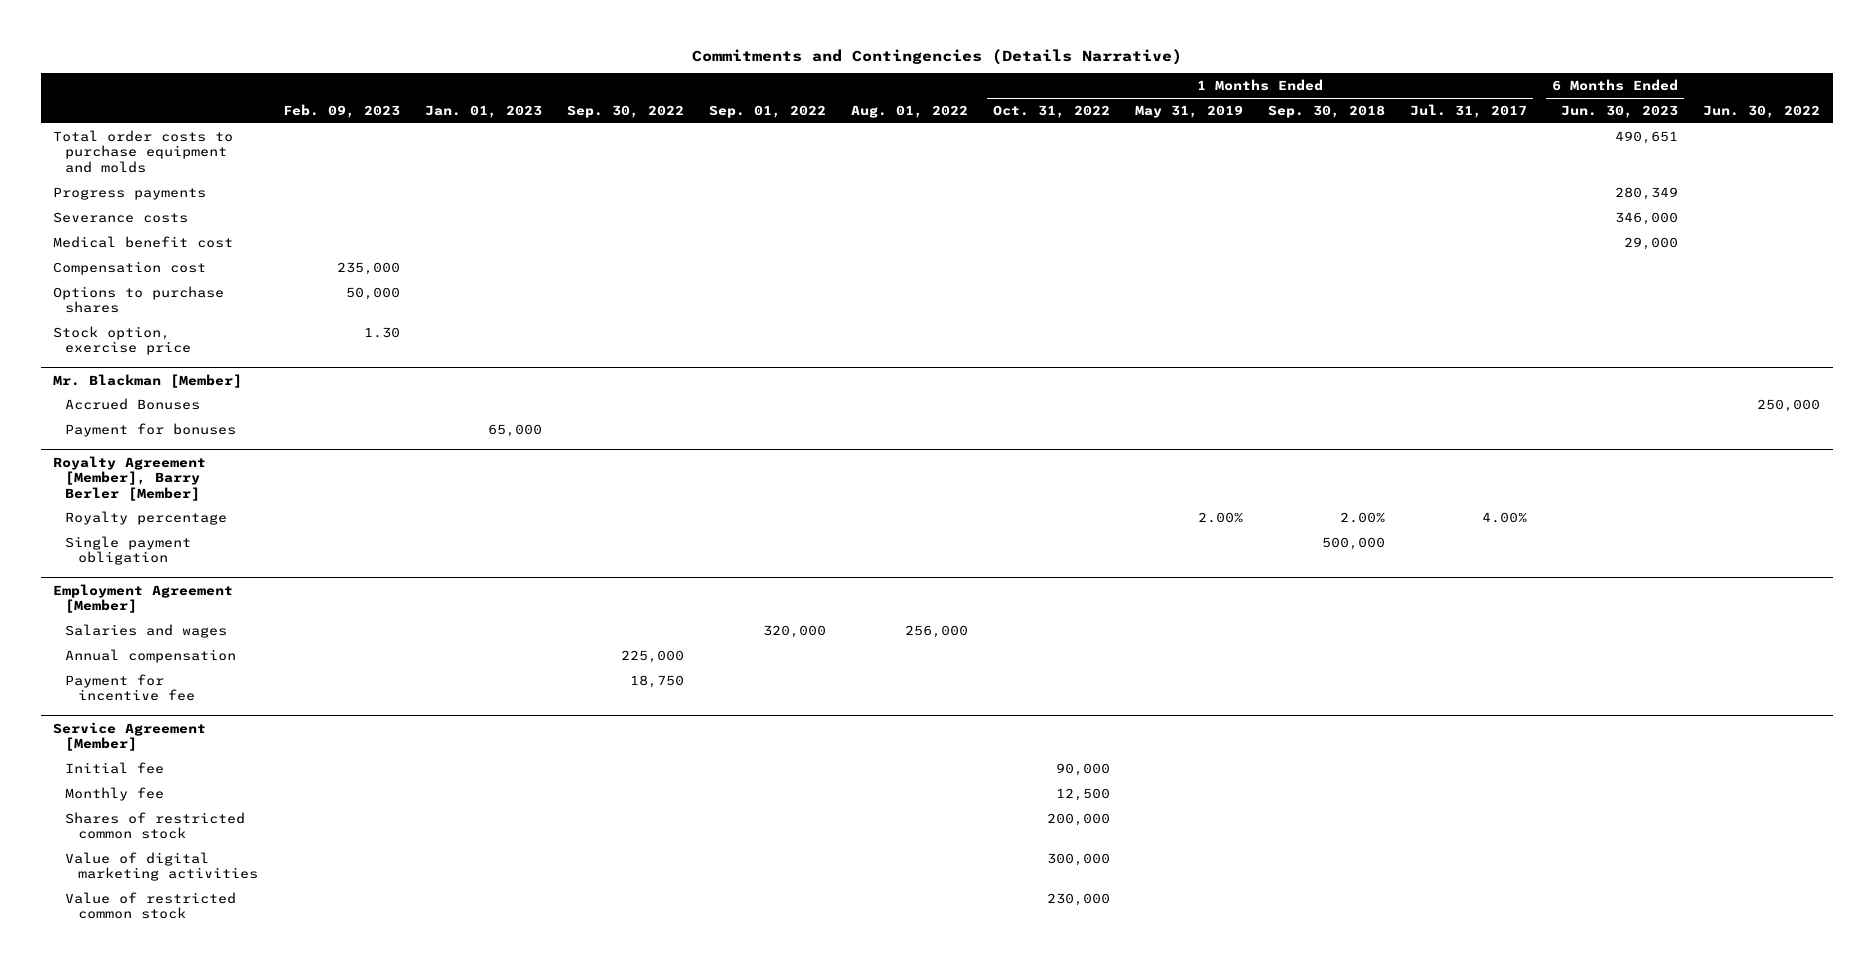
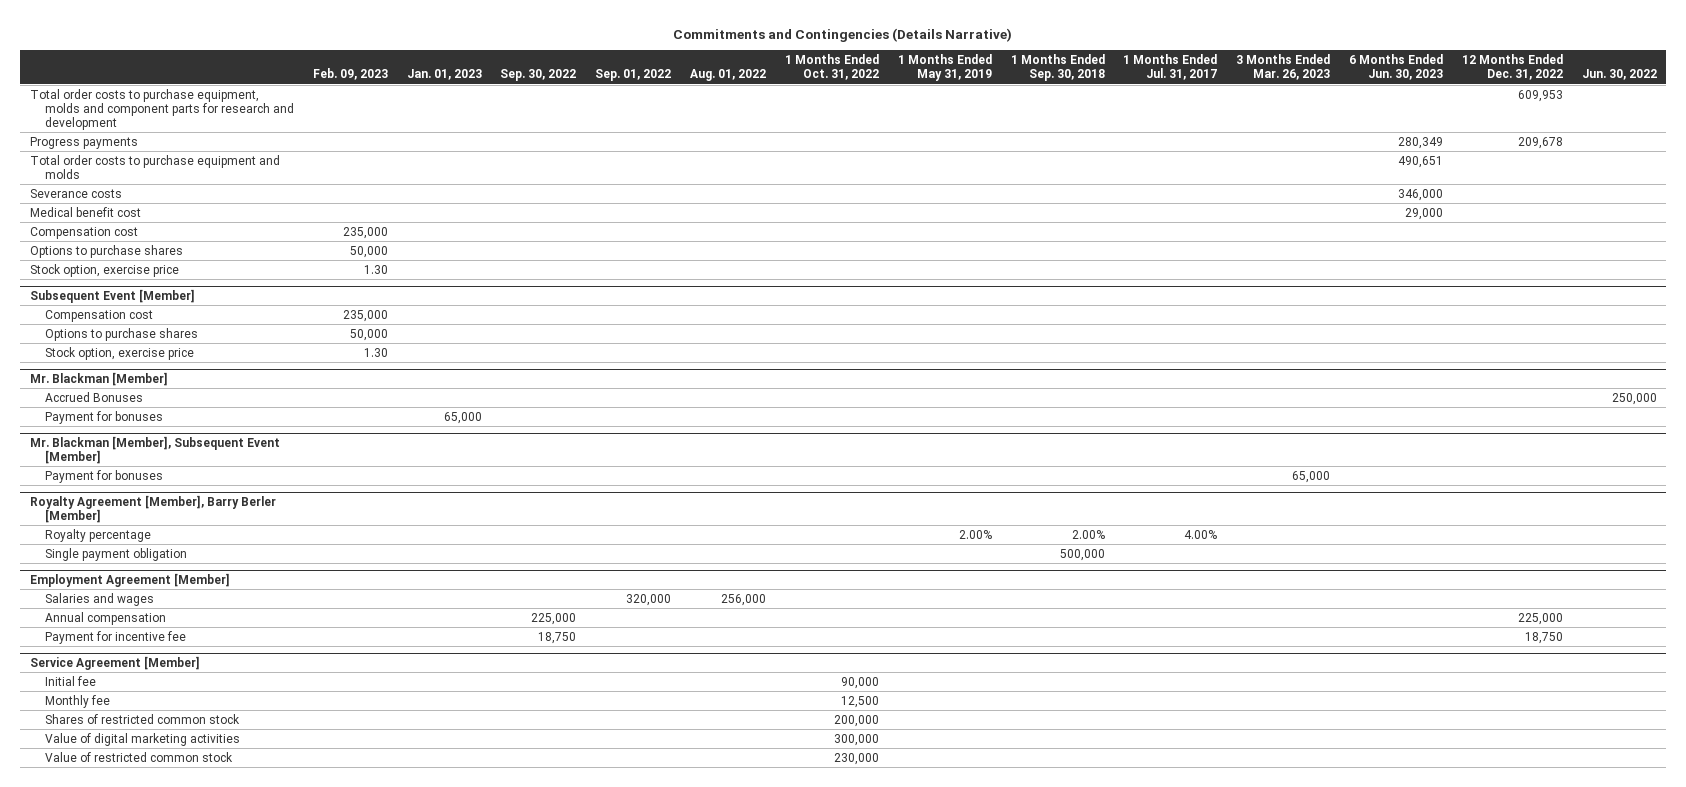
- | Feb. 09, 2023 | Jan. 01, 2023 | Sep. 30, 2022 | Sep. 01, 2022 | Aug. 01, 2022 | 1 Months Ended Oct. 31, 2022 | 1 Months Ended May 31, 2019 | 1 Months Ended Sep. 30, 2018 | 1 Months Ended Jul. 31, 2017 | 6 Months Ended Jun. 30, 2023 | Jun. 30, 2022
+ | Feb. 09, 2023 | Jan. 01, 2023 | Sep. 30, 2022 | Sep. 01, 2022 | Aug. 01, 2022 | 1 Months Ended Oct. 31, 2022 | 1 Months Ended May 31, 2019 | 1 Months Ended Sep. 30, 2018 | 1 Months Ended Jul. 31, 2017 | 3 Months Ended Mar. 26, 2023 | 6 Months Ended Jun. 30, 2023 | 12 Months Ended Dec. 31, 2022 | Jun. 30, 2022
+ Total order costs to purchase equipment, molds and component parts for research and development | | | | | | | | | | | | 609,953 |
moved down: Total order costs to purchase equipment and molds | | | | | | | | | | | 490,651 | |
+ Subsequent Event [Member]
+ Compensation cost | 235,000 | | | | | | | | | | | |
+ Options to purchase shares | 50,000 | | | | | | | | | | | |
+ Stock option, exercise price | 1.30 | | | | | | | | | | | |
+ Mr. Blackman [Member], Subsequent Event [Member]
+ Payment for bonuses | | | | | | | | | | 65,000 | | |

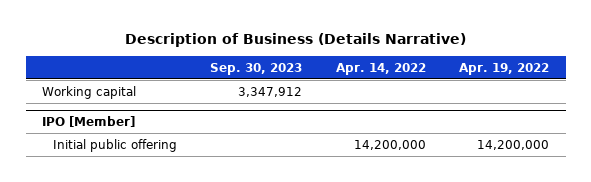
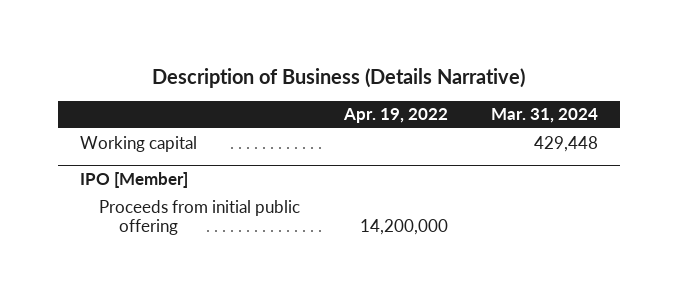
- | Sep. 30, 2023 | Apr. 14, 2022 | Apr. 19, 2022
+ | Apr. 19, 2022 | Mar. 31, 2024
@ IPO [Member]
- Initial public offering | | 14,200,000 | 14,200,000
+ Proceeds from initial public offering | 14,200,000 |

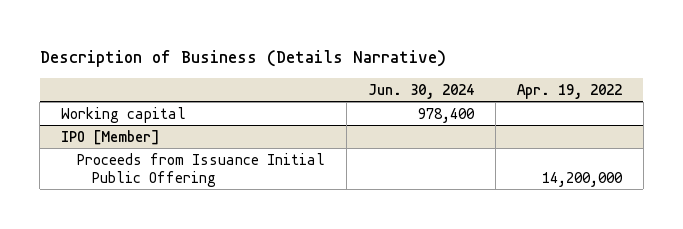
- | Apr. 19, 2022 | Mar. 31, 2024
+ | Jun. 30, 2024 | Apr. 19, 2022
@ IPO [Member]
- Proceeds from initial public offering | 14,200,000 |
+ Proceeds from Issuance Initial Public Offering | | 14,200,000

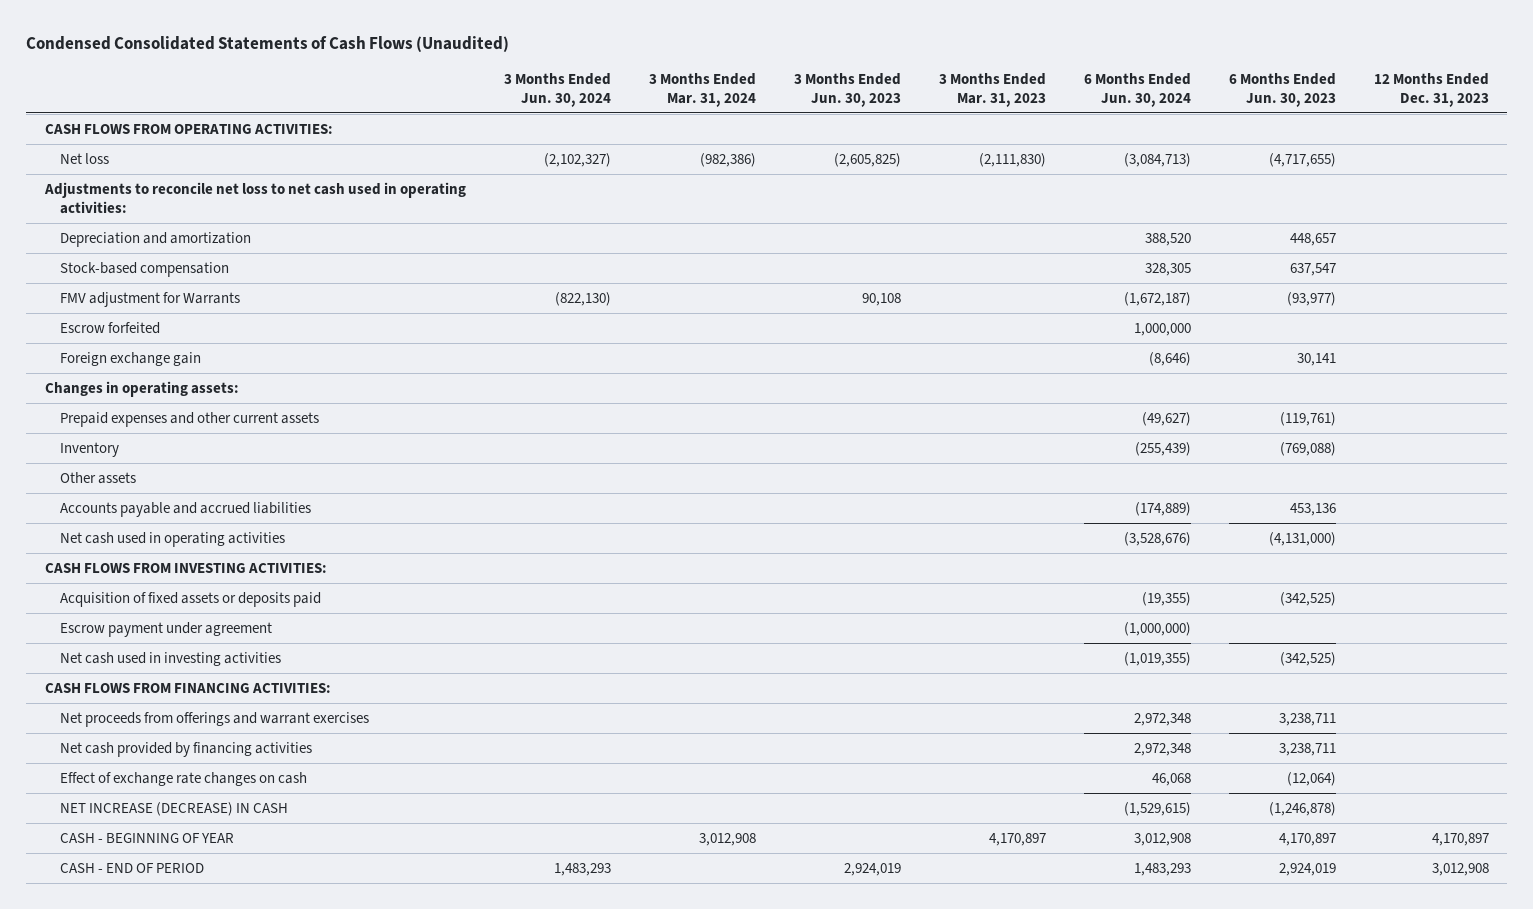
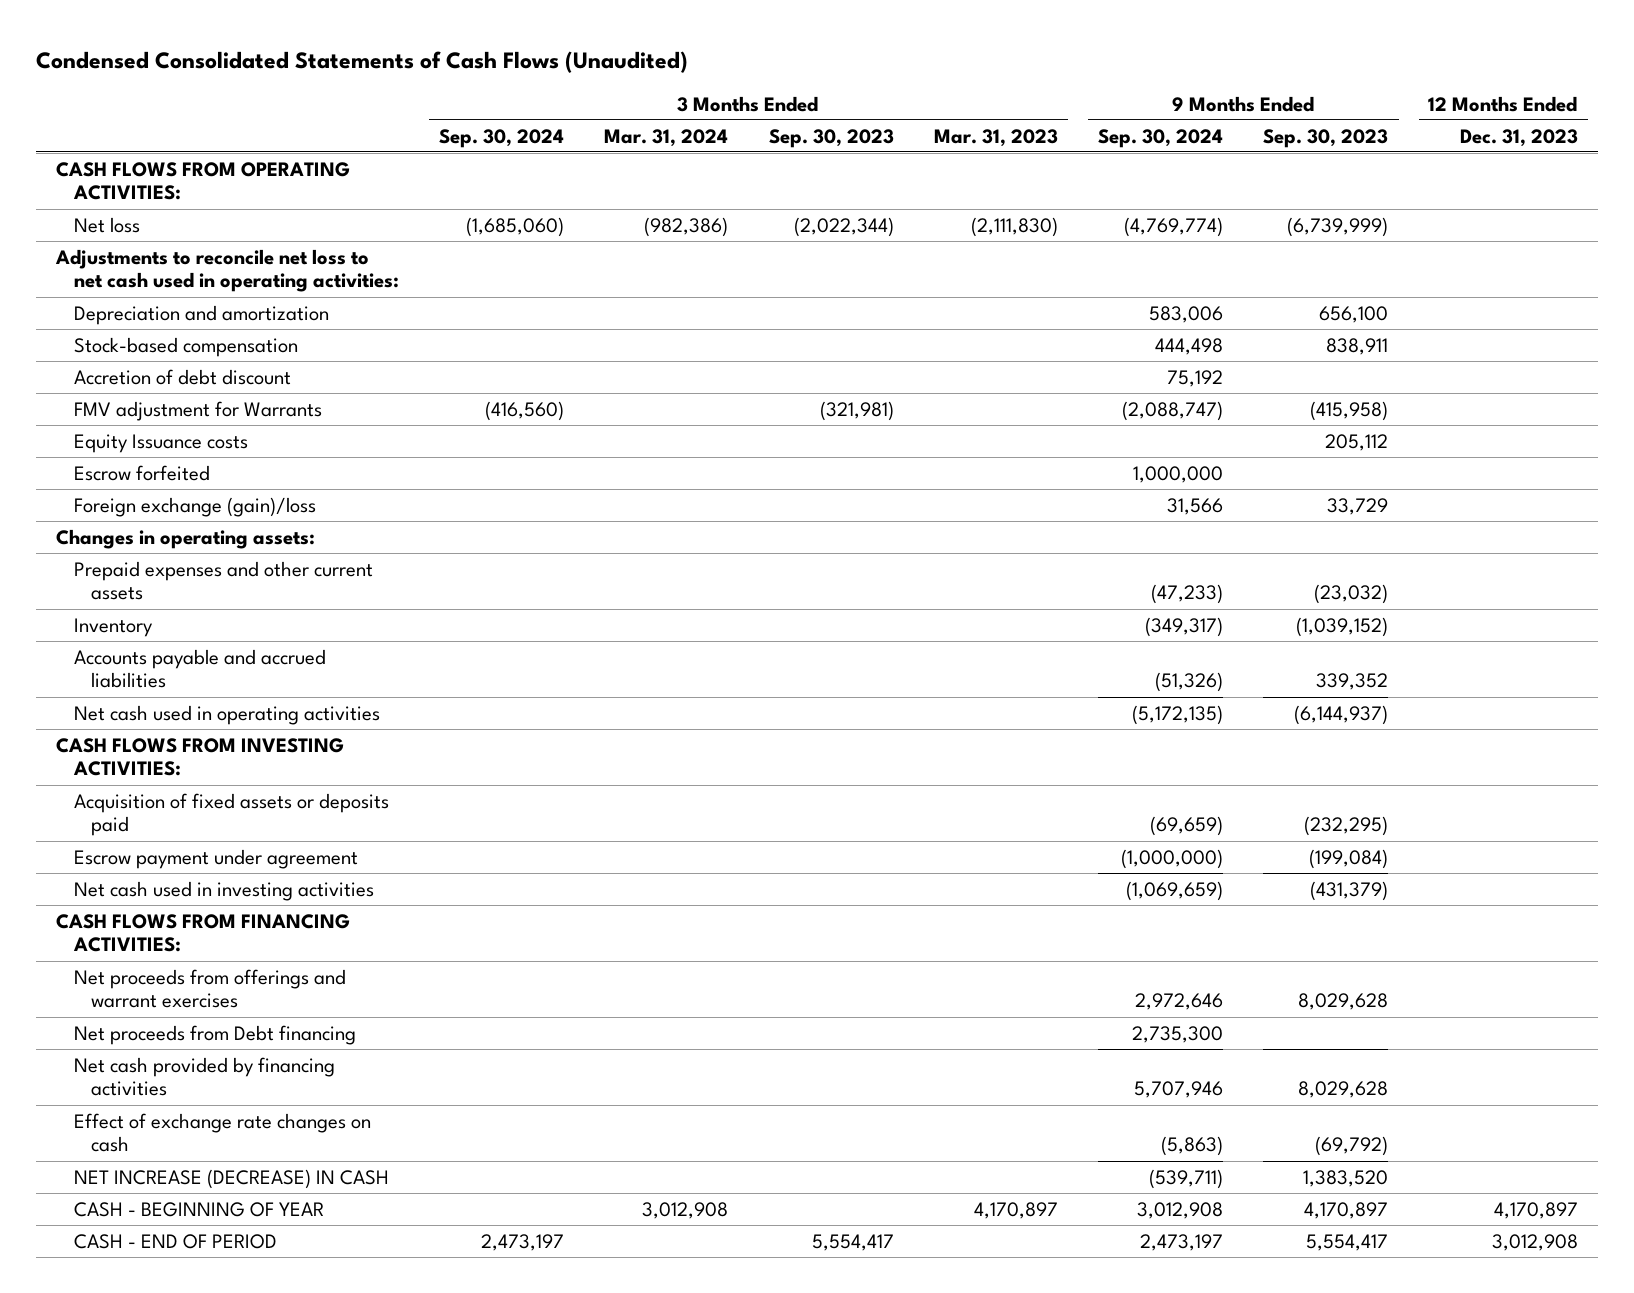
- | 3 Months Ended Jun. 30, 2024 | 3 Months Ended Mar. 31, 2024 | 3 Months Ended Jun. 30, 2023 | 3 Months Ended Mar. 31, 2023 | 6 Months Ended Jun. 30, 2024 | 6 Months Ended Jun. 30, 2023 | 12 Months Ended Dec. 31, 2023
+ | 3 Months Ended Sep. 30, 2024 | 3 Months Ended Mar. 31, 2024 | 3 Months Ended Sep. 30, 2023 | 3 Months Ended Mar. 31, 2023 | 9 Months Ended Sep. 30, 2024 | 9 Months Ended Sep. 30, 2023 | 12 Months Ended Dec. 31, 2023
+ Accretion of debt discount | | | | | 75,192 | |
+ Equity Issuance costs | | | | | | 205,112 |
- Foreign exchange gain | | | | | (8,646) | 30,141 |
+ Foreign exchange (gain)/loss | | | | | 31,566 | 33,729 |
- Other assets
+ Net proceeds from Debt financing | | | | | 2,735,300 | |

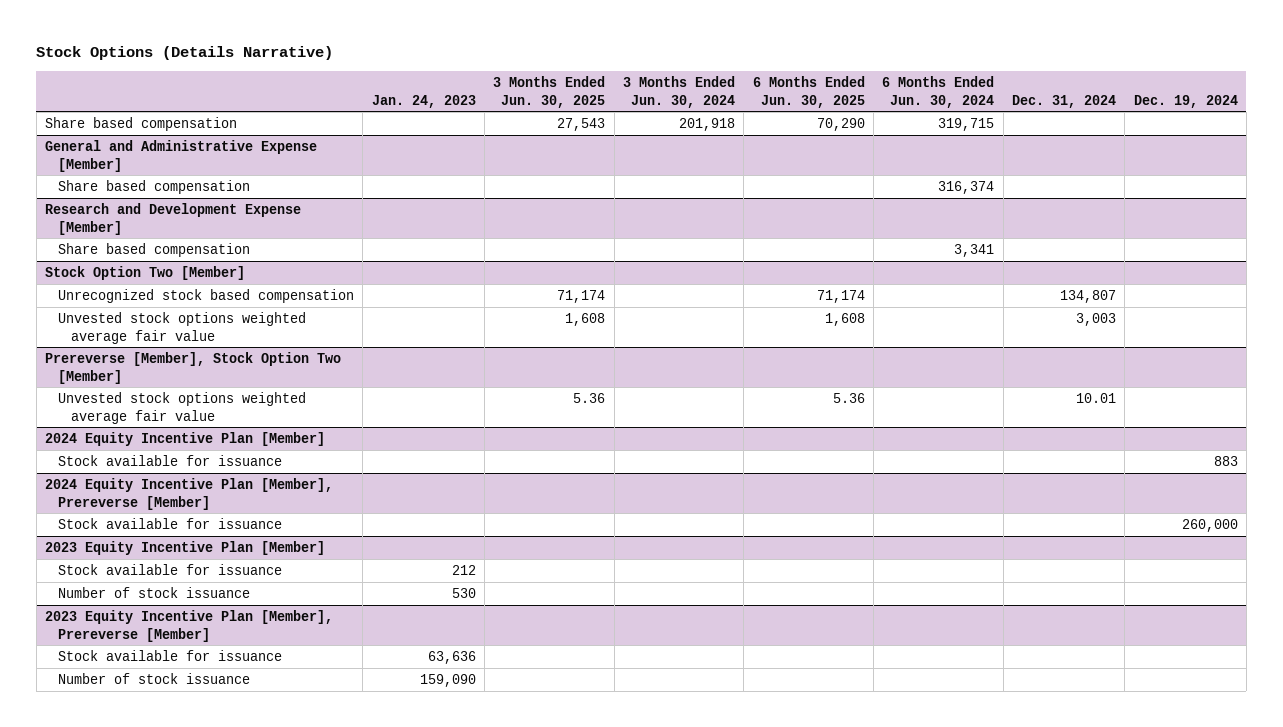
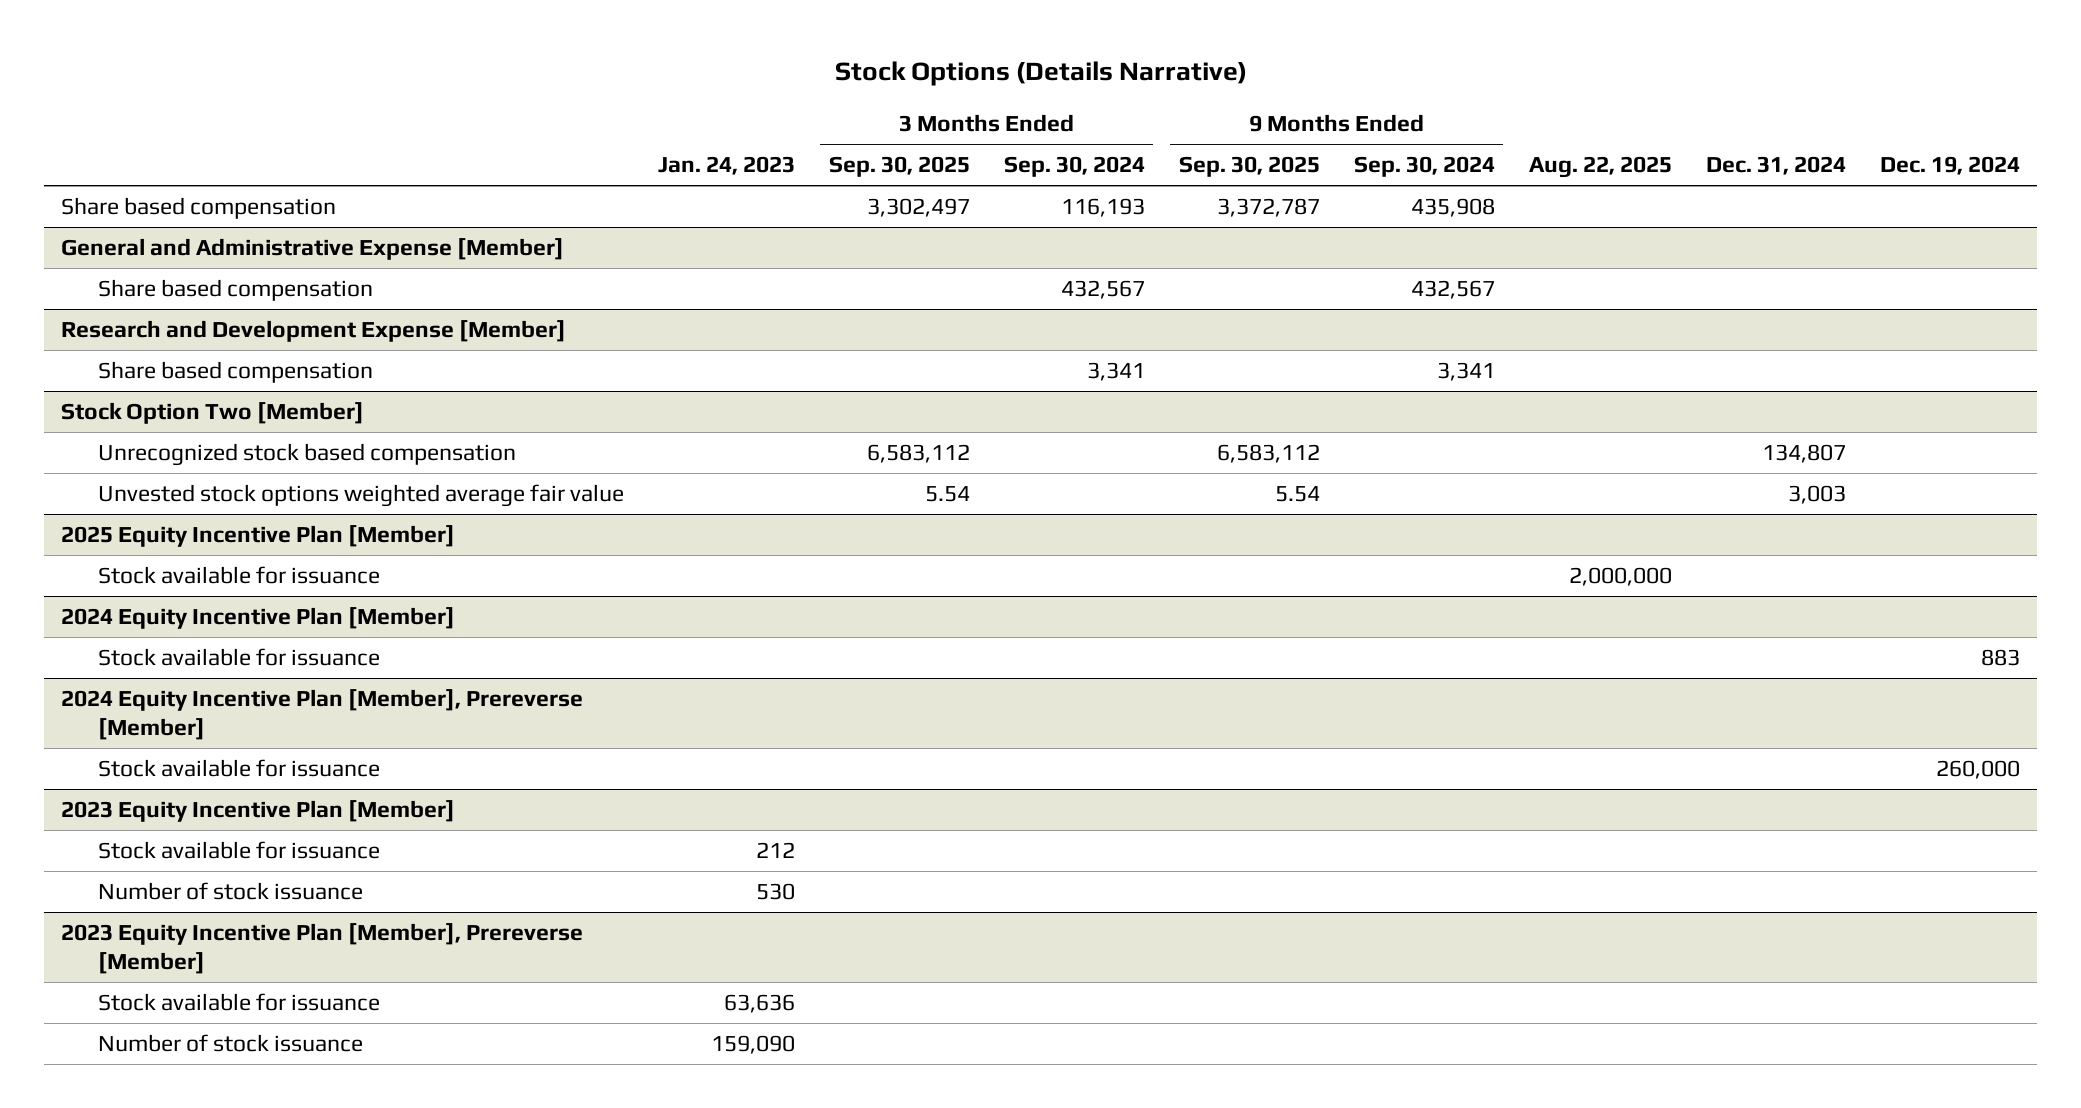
- | Jan. 24, 2023 | 3 Months Ended Jun. 30, 2025 | 3 Months Ended Jun. 30, 2024 | 6 Months Ended Jun. 30, 2025 | 6 Months Ended Jun. 30, 2024 | Dec. 31, 2024 | Dec. 19, 2024
+ | Jan. 24, 2023 | 3 Months Ended Sep. 30, 2025 | 3 Months Ended Sep. 30, 2024 | 9 Months Ended Sep. 30, 2025 | 9 Months Ended Sep. 30, 2024 | Aug. 22, 2025 | Dec. 31, 2024 | Dec. 19, 2024
- Prereverse [Member], Stock Option Two [Member]
- Unvested stock options weighted average fair value | | 5.36 | | 5.36 | | 10.01 |
+ 2025 Equity Incentive Plan [Member]
+ Stock available for issuance | | | | | | 2,000,000 | |

